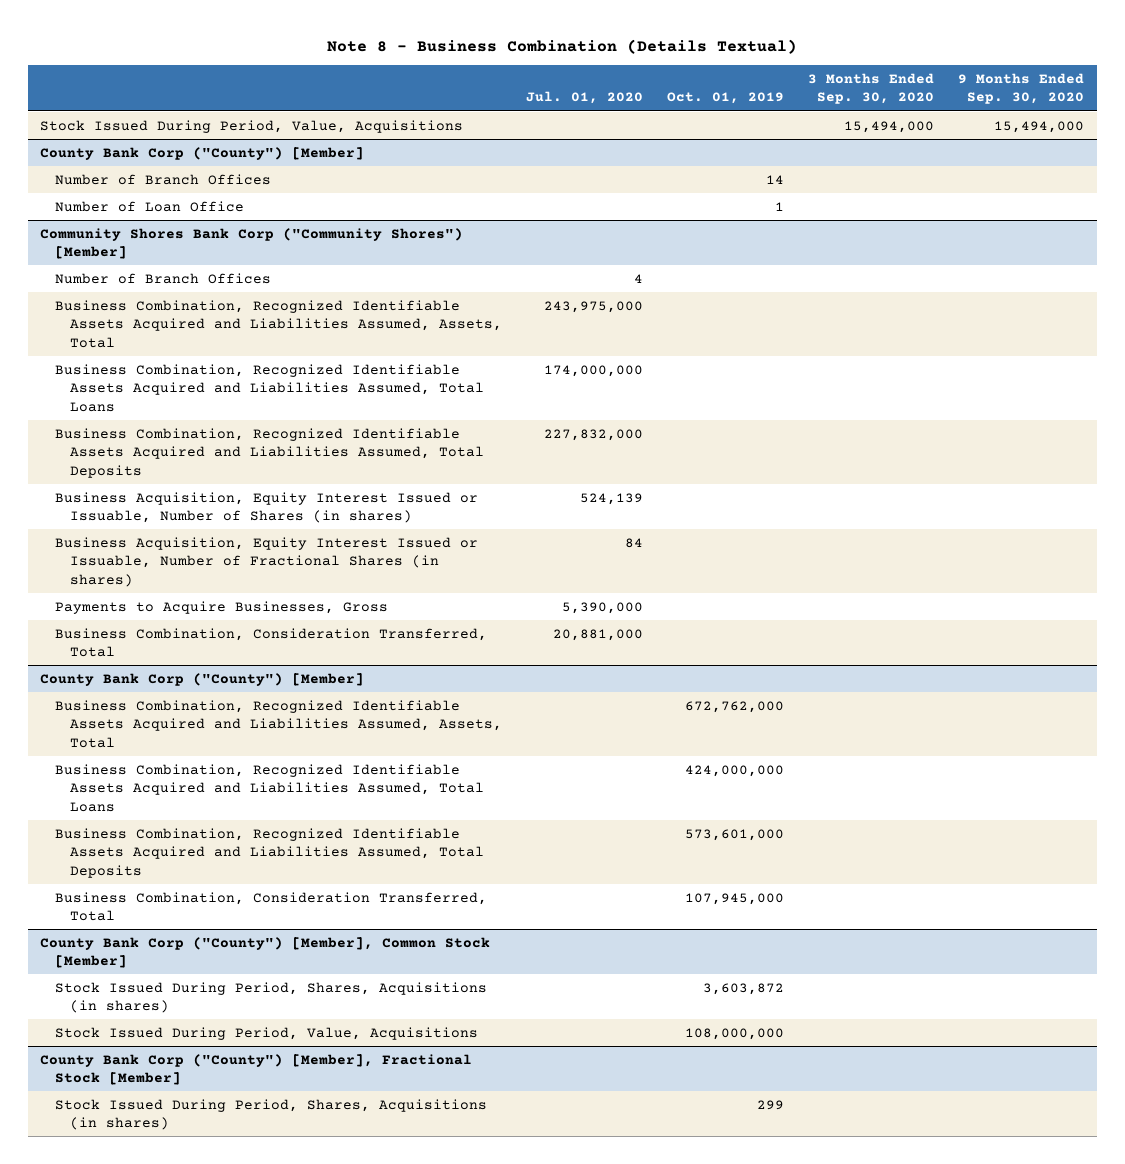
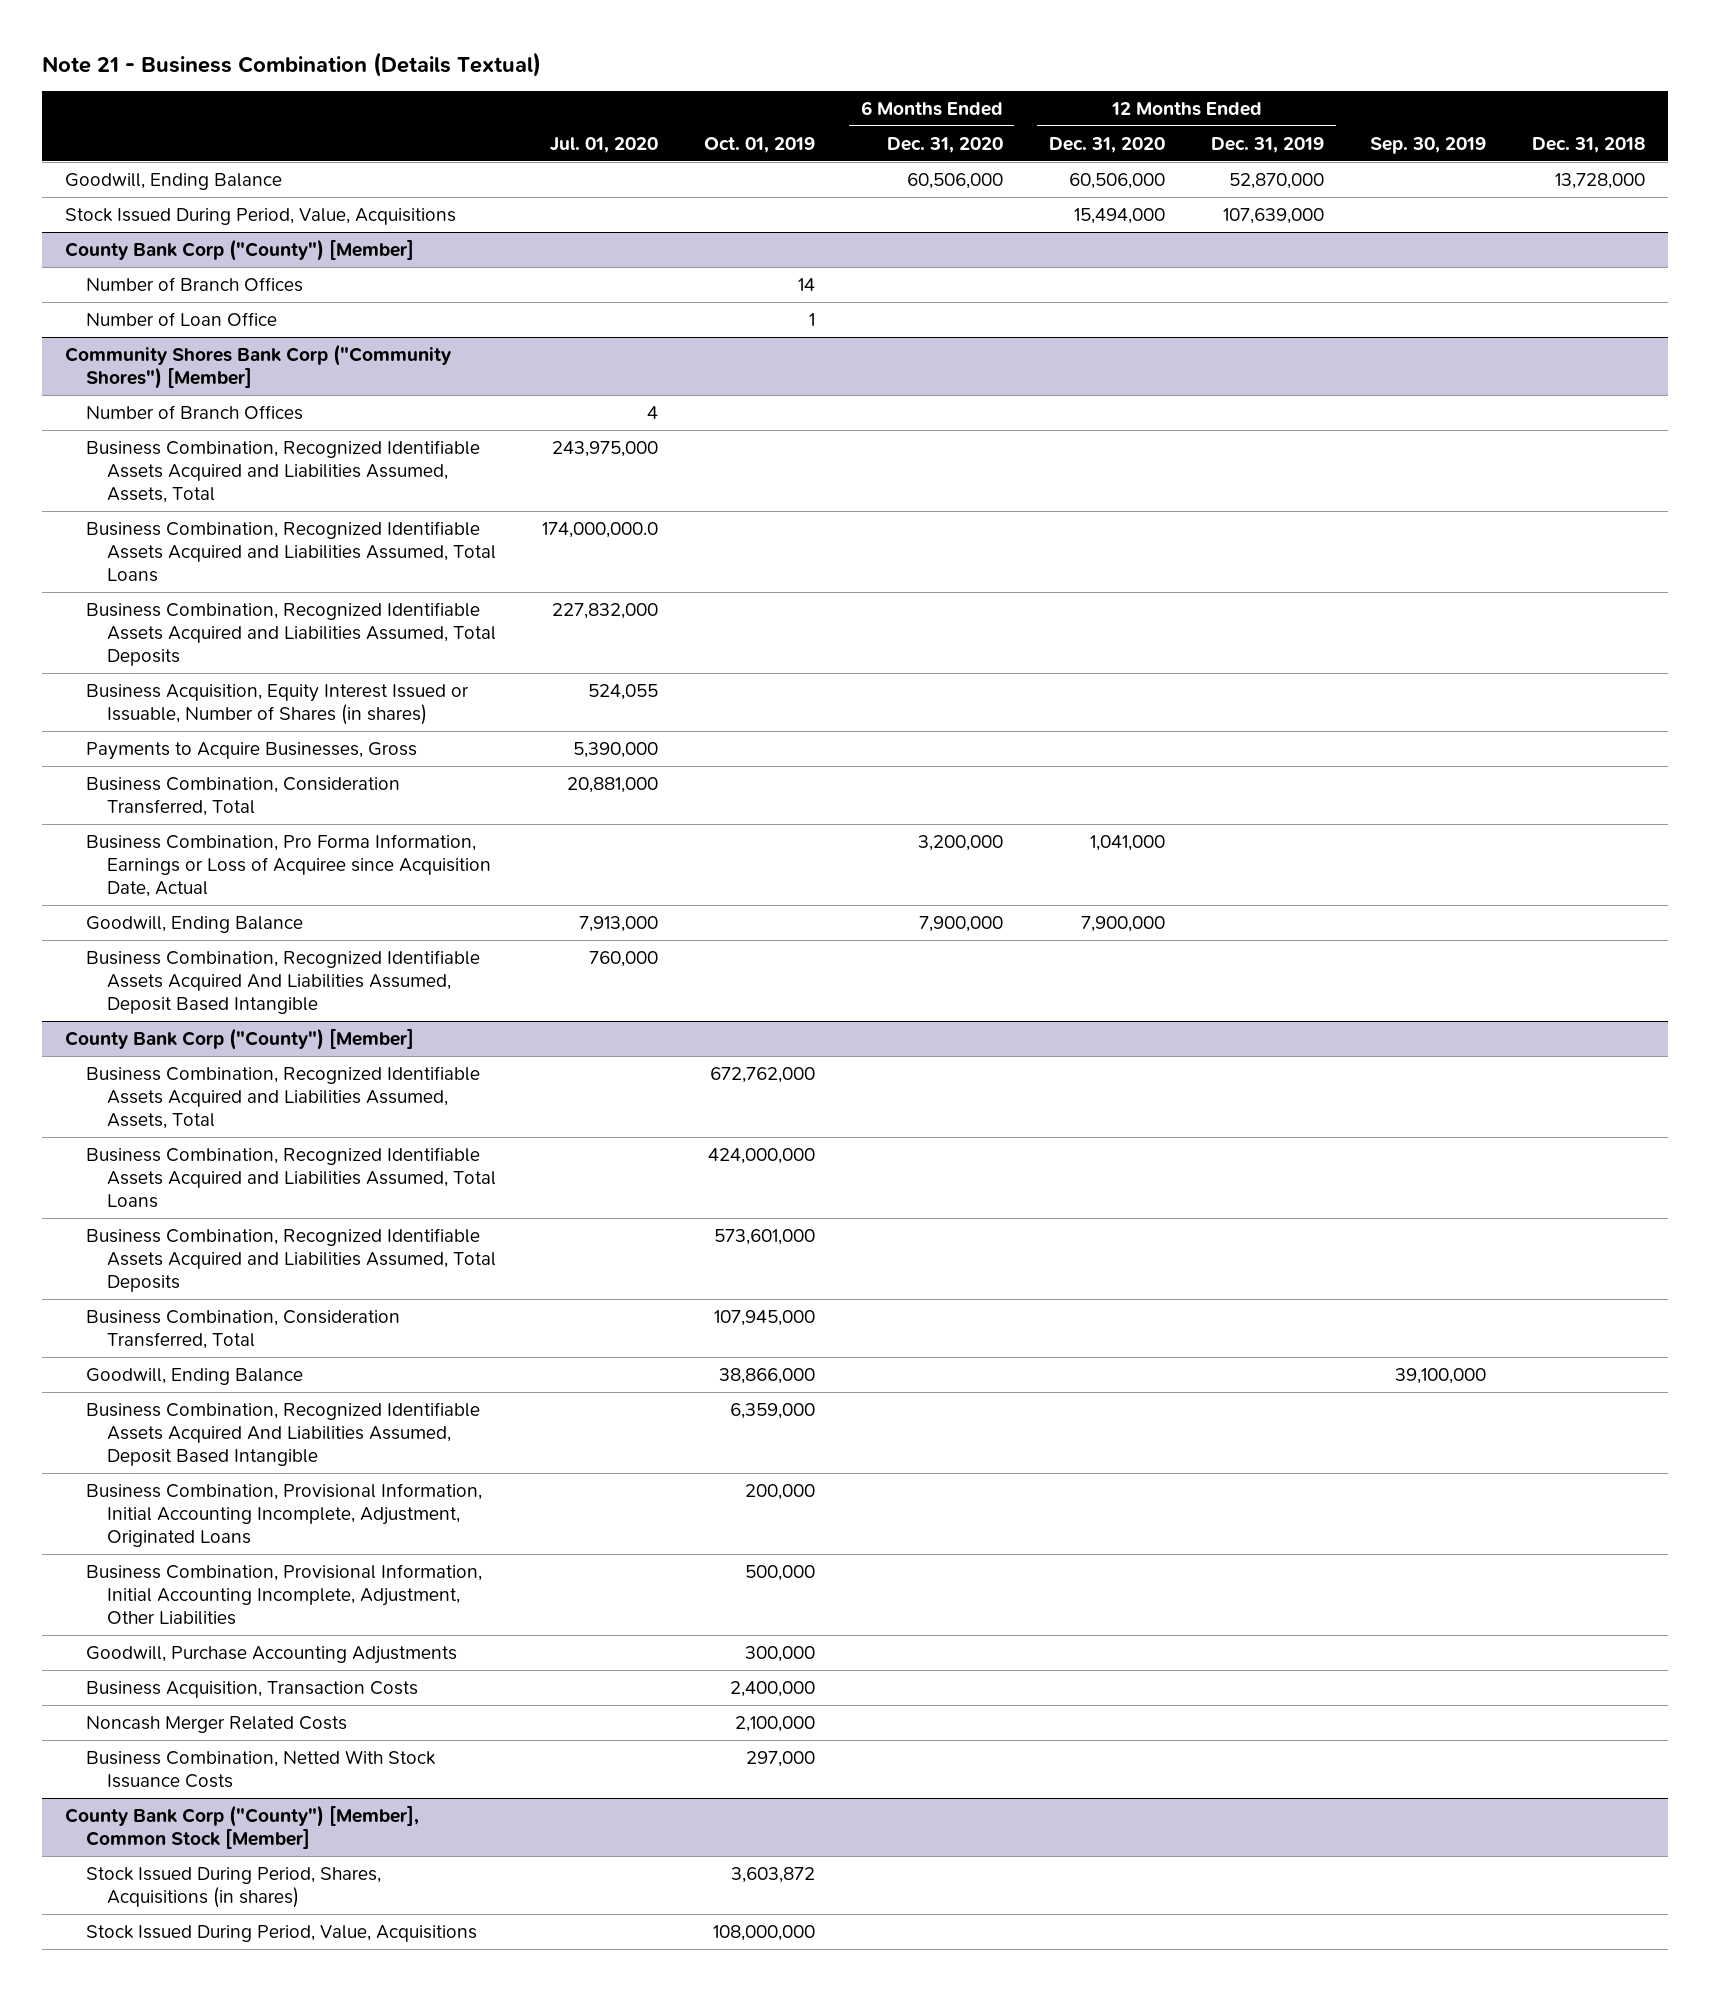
- Note 8 - Business Combination (Details Textual)
+ Note 21 - Business Combination (Details Textual)
- | Jul. 01, 2020 | Oct. 01, 2019 | 3 Months Ended Sep. 30, 2020 | 9 Months Ended Sep. 30, 2020
+ | Jul. 01, 2020 | Oct. 01, 2019 | 6 Months Ended Dec. 31, 2020 | 12 Months Ended Dec. 31, 2020 | 12 Months Ended Dec. 31, 2019 | Sep. 30, 2019 | Dec. 31, 2018
+ Goodwill, Ending Balance | | | 60,506,000 | 60,506,000 | 52,870,000 | | 13,728,000
@ Community Shores Bank Corp ("Community Shores") [Member]
- Business Combination, Recognized Identifiable Assets Acquired and Liabilities Assumed, Total Loans | 174,000,000 | | |
+ Business Combination, Recognized Identifiable Assets Acquired and Liabilities Assumed, Total Loans | 174,000,000.0 | | | | | |
- Business Acquisition, Equity Interest Issued or Issuable, Number of Shares (in shares) | 524,139 | | |
- Business Acquisition, Equity Interest Issued or Issuable, Number of Fractional Shares (in shares) | 84 | | |
+ Business Acquisition, Equity Interest Issued or Issuable, Number of Shares (in shares) | 524,055 | | | | | |
+ Business Combination, Pro Forma Information, Earnings or Loss of Acquiree since Acquisition Date, Actual | | | 3,200,000 | 1,041,000 | | |
+ Goodwill, Ending Balance | 7,913,000 | | 7,900,000 | 7,900,000 | | |
+ Business Combination, Recognized Identifiable Assets Acquired And Liabilities Assumed, Deposit Based Intangible | 760,000 | | | | | |
@ County Bank Corp ("County") [Member]
+ Goodwill, Ending Balance | | 38,866,000 | | | | 39,100,000 |
+ Business Combination, Recognized Identifiable Assets Acquired And Liabilities Assumed, Deposit Based Intangible | | 6,359,000 | | | | |
+ Business Combination, Provisional Information, Initial Accounting Incomplete, Adjustment, Originated Loans | | 200,000 | | | | |
+ Business Combination, Provisional Information, Initial Accounting Incomplete, Adjustment, Other Liabilities | | 500,000 | | | | |
+ Goodwill, Purchase Accounting Adjustments | | 300,000 | | | | |
+ Business Acquisition, Transaction Costs | | 2,400,000 | | | | |
+ Noncash Merger Related Costs | | 2,100,000 | | | | |
+ Business Combination, Netted With Stock Issuance Costs | | 297,000 | | | | |
- County Bank Corp ("County") [Member], Fractional Stock [Member]
- Stock Issued During Period, Shares, Acquisitions (in shares) | | 299 | |

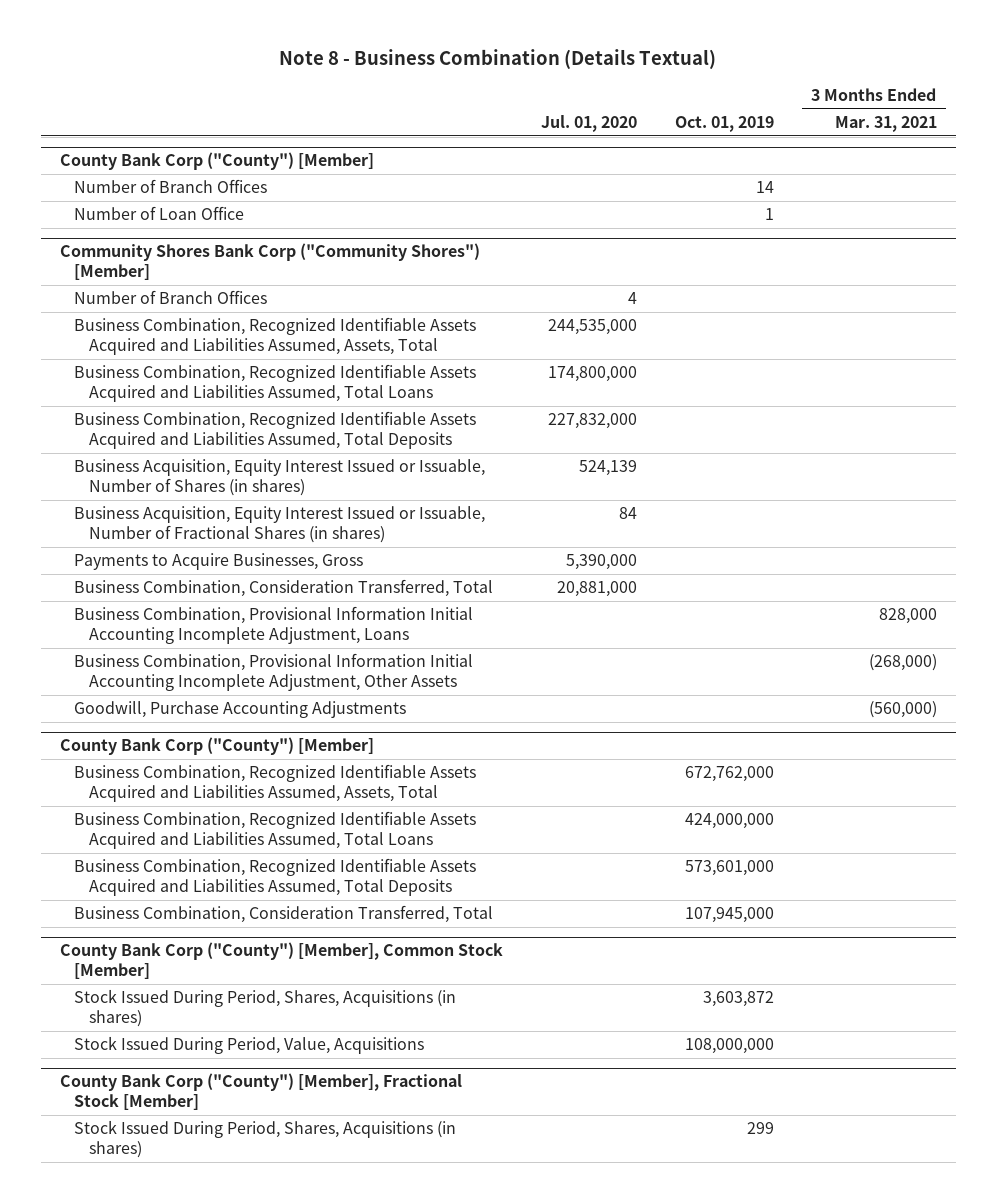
- Note 21 - Business Combination (Details Textual)
+ Note 8 - Business Combination (Details Textual)
- | Jul. 01, 2020 | Oct. 01, 2019 | 6 Months Ended Dec. 31, 2020 | 12 Months Ended Dec. 31, 2020 | 12 Months Ended Dec. 31, 2019 | Sep. 30, 2019 | Dec. 31, 2018
+ | Jul. 01, 2020 | Oct. 01, 2019 | 3 Months Ended Mar. 31, 2021
- Goodwill, Ending Balance | | | 60,506,000 | 60,506,000 | 52,870,000 | | 13,728,000
- Stock Issued During Period, Value, Acquisitions | | | | 15,494,000 | 107,639,000 | |
@ Community Shores Bank Corp ("Community Shores") [Member]
- Business Combination, Recognized Identifiable Assets Acquired and Liabilities Assumed, Assets, Total | 243,975,000 | | | | | |
- Business Combination, Recognized Identifiable Assets Acquired and Liabilities Assumed, Total Loans | 174,000,000.0 | | | | | |
+ Business Combination, Recognized Identifiable Assets Acquired and Liabilities Assumed, Assets, Total | 244,535,000 | |
+ Business Combination, Recognized Identifiable Assets Acquired and Liabilities Assumed, Total Loans | 174,800,000 | |
- Business Acquisition, Equity Interest Issued or Issuable, Number of Shares (in shares) | 524,055 | | | | | |
+ Business Acquisition, Equity Interest Issued or Issuable, Number of Shares (in shares) | 524,139 | |
+ Business Acquisition, Equity Interest Issued or Issuable, Number of Fractional Shares (in shares) | 84 | |
- Business Combination, Pro Forma Information, Earnings or Loss of Acquiree since Acquisition Date, Actual | | | 3,200,000 | 1,041,000 | | |
- Goodwill, Ending Balance | 7,913,000 | | 7,900,000 | 7,900,000 | | |
- Business Combination, Recognized Identifiable Assets Acquired And Liabilities Assumed, Deposit Based Intangible | 760,000 | | | | | |
+ Business Combination, Provisional Information Initial Accounting Incomplete Adjustment, Loans | | | 828,000
+ Business Combination, Provisional Information Initial Accounting Incomplete Adjustment, Other Assets | | | (268,000)
+ Goodwill, Purchase Accounting Adjustments | | | (560,000)
@ County Bank Corp ("County") [Member]
- Goodwill, Ending Balance | | 38,866,000 | | | | 39,100,000 |
- Business Combination, Recognized Identifiable Assets Acquired And Liabilities Assumed, Deposit Based Intangible | | 6,359,000 | | | | |
- Business Combination, Provisional Information, Initial Accounting Incomplete, Adjustment, Originated Loans | | 200,000 | | | | |
- Business Combination, Provisional Information, Initial Accounting Incomplete, Adjustment, Other Liabilities | | 500,000 | | | | |
- Goodwill, Purchase Accounting Adjustments | | 300,000 | | | | |
- Business Acquisition, Transaction Costs | | 2,400,000 | | | | |
- Noncash Merger Related Costs | | 2,100,000 | | | | |
- Business Combination, Netted With Stock Issuance Costs | | 297,000 | | | | |
+ County Bank Corp ("County") [Member], Fractional Stock [Member]
+ Stock Issued During Period, Shares, Acquisitions (in shares) | | 299 |

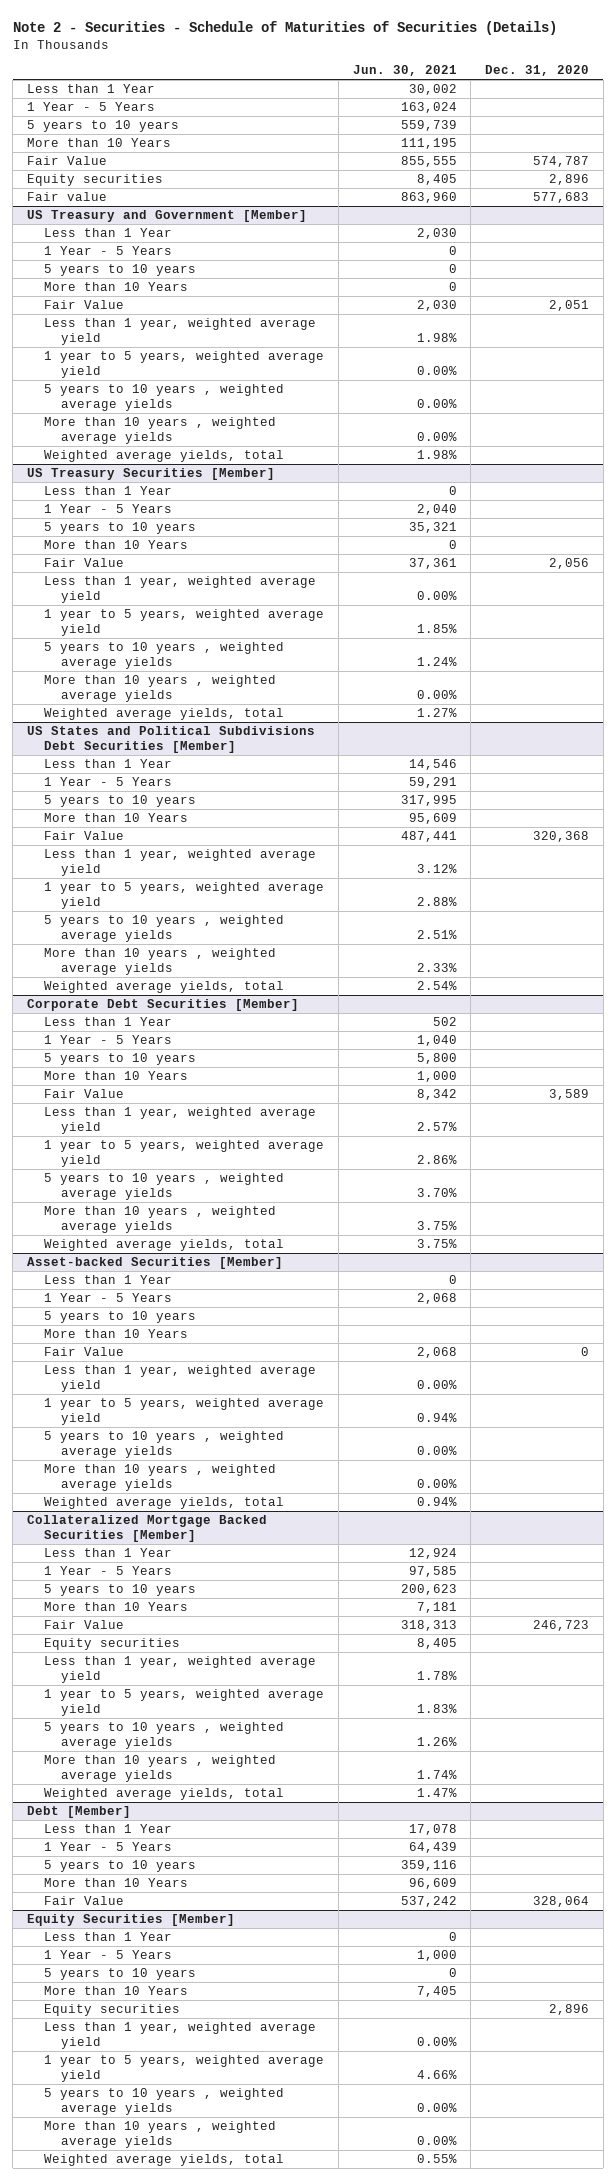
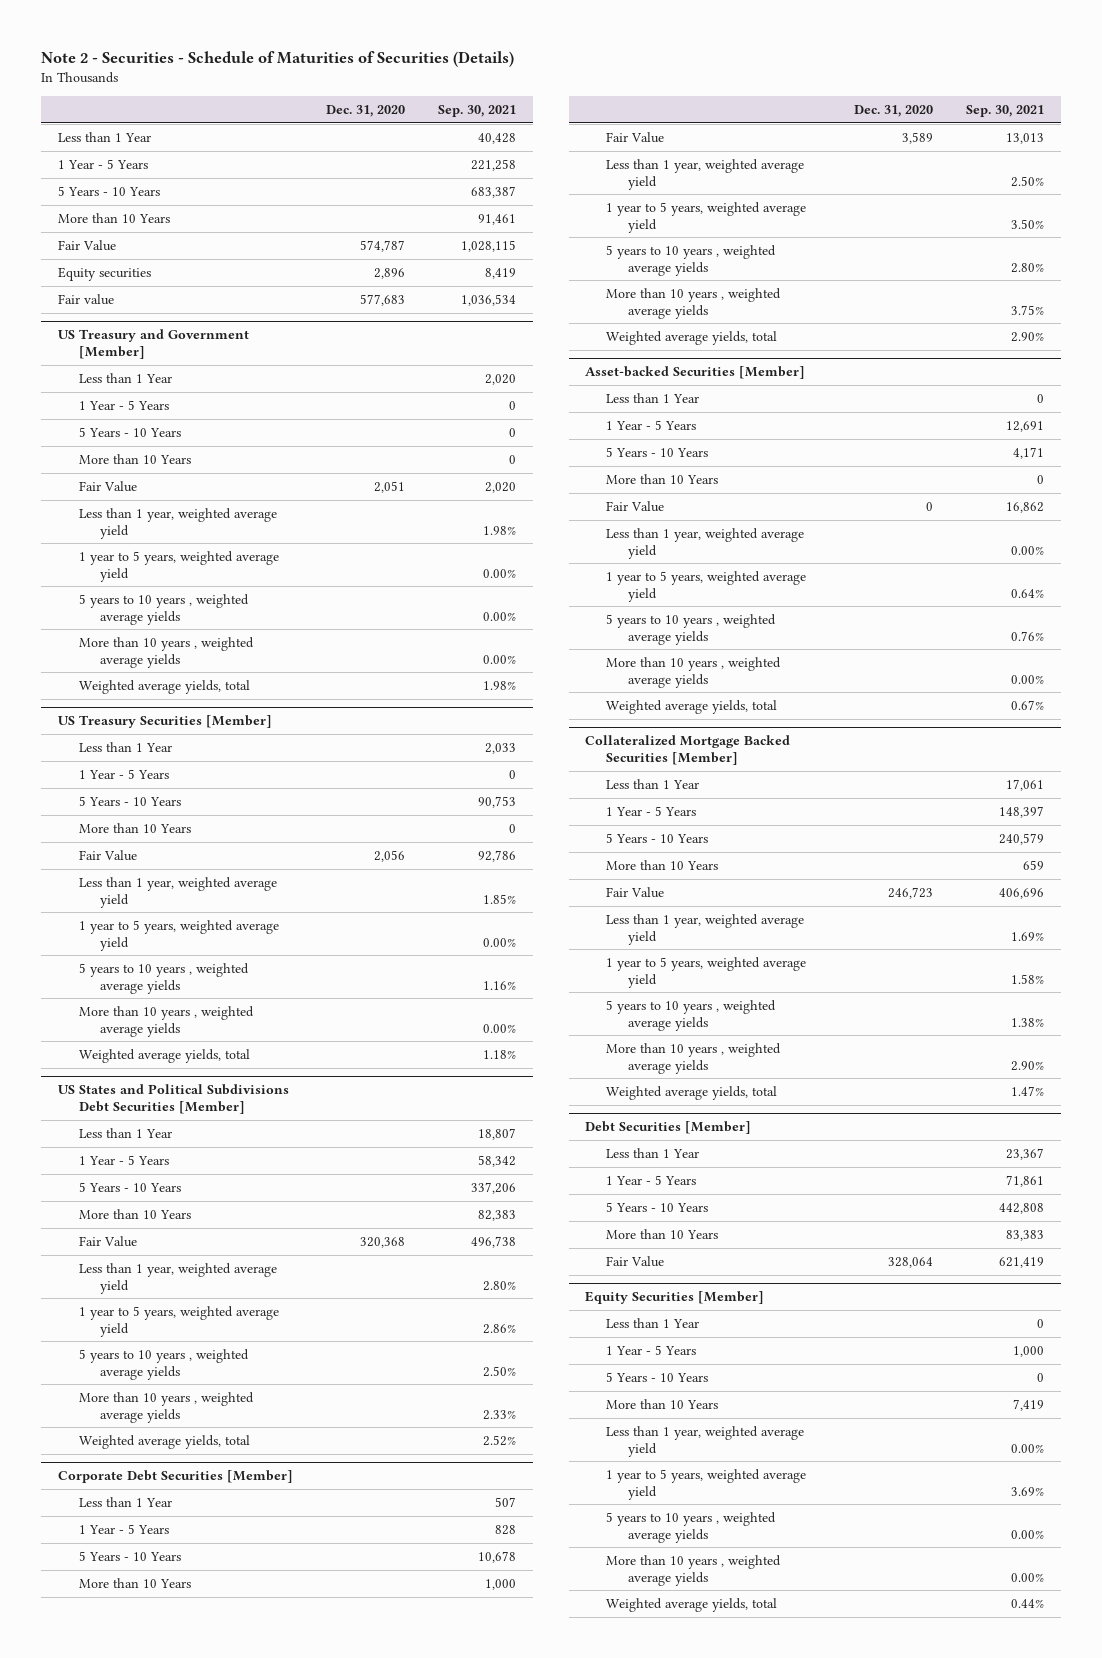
- | Jun. 30, 2021 | Dec. 31, 2020
+ | Dec. 31, 2020 | Sep. 30, 2021
- 5 years to 10 years | 559,739 |
+ 5 Years - 10 Years | | 683,387
@ US Treasury and Government [Member]
- 5 years to 10 years | 0 |
+ 5 Years - 10 Years | | 0
@ US Treasury Securities [Member]
- 5 years to 10 years | 35,321 |
+ 5 Years - 10 Years | | 90,753
@ US States and Political Subdivisions Debt Securities [Member]
- 5 years to 10 years | 317,995 |
+ 5 Years - 10 Years | | 337,206
@ Corporate Debt Securities [Member]
- 5 years to 10 years | 5,800 |
+ 5 Years - 10 Years | | 10,678
@ Asset-backed Securities [Member]
- 5 years to 10 years
+ 5 Years - 10 Years | | 4,171
@ Collateralized Mortgage Backed Securities [Member]
- 5 years to 10 years | 200,623 |
+ 5 Years - 10 Years | | 240,579
- Equity securities | 8,405 |
- Debt [Member]
+ Debt Securities [Member]
- 5 years to 10 years | 359,116 |
+ 5 Years - 10 Years | | 442,808
@ Equity Securities [Member]
- 5 years to 10 years | 0 |
+ 5 Years - 10 Years | | 0
- Equity securities | | 2,896

